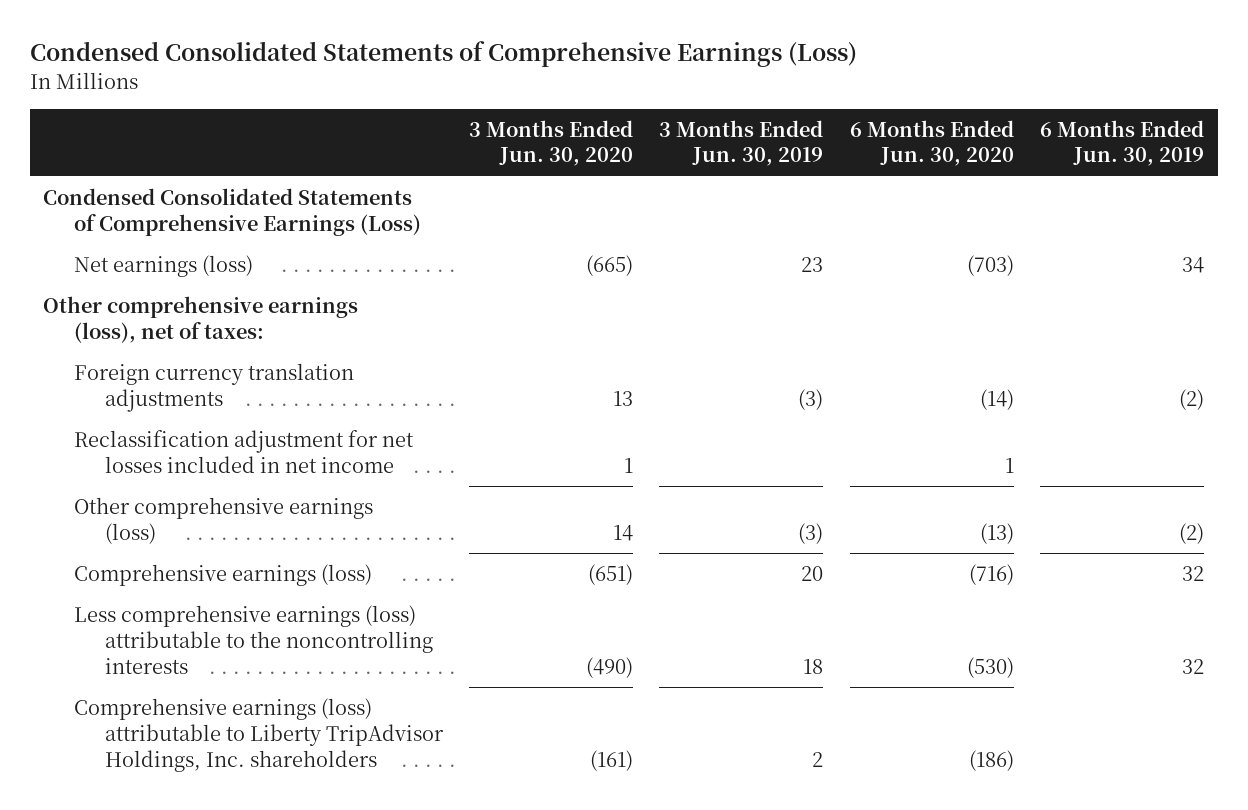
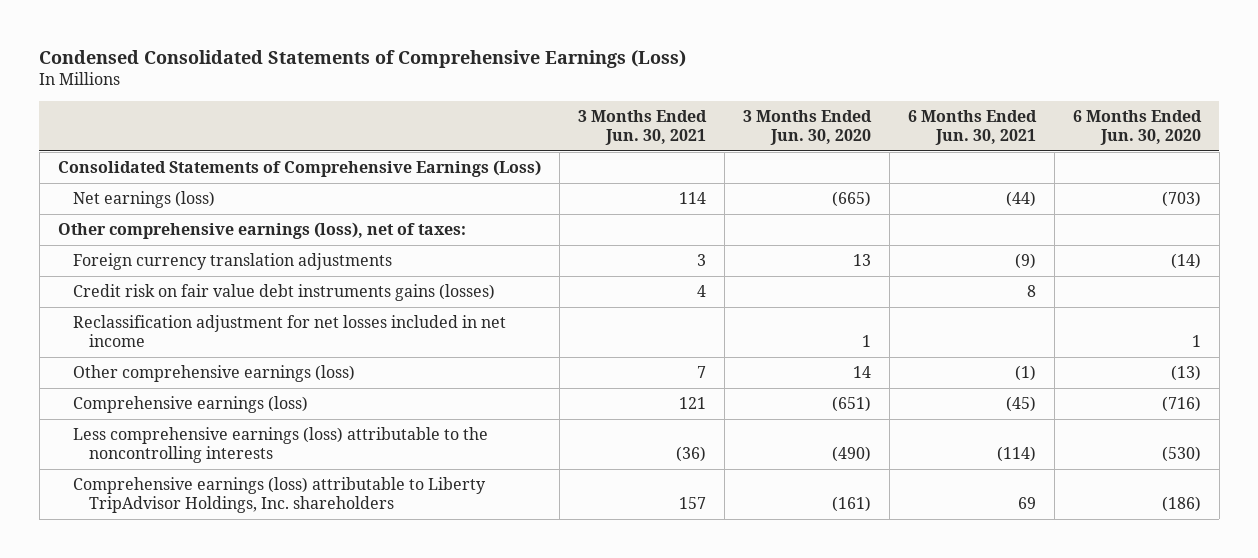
- | 3 Months Ended Jun. 30, 2020 | 3 Months Ended Jun. 30, 2019 | 6 Months Ended Jun. 30, 2020 | 6 Months Ended Jun. 30, 2019
+ | 3 Months Ended Jun. 30, 2021 | 3 Months Ended Jun. 30, 2020 | 6 Months Ended Jun. 30, 2021 | 6 Months Ended Jun. 30, 2020
- Condensed Consolidated Statements of Comprehensive Earnings (Loss)
+ Consolidated Statements of Comprehensive Earnings (Loss)
+ Credit risk on fair value debt instruments gains (losses) | 4 | | 8 |

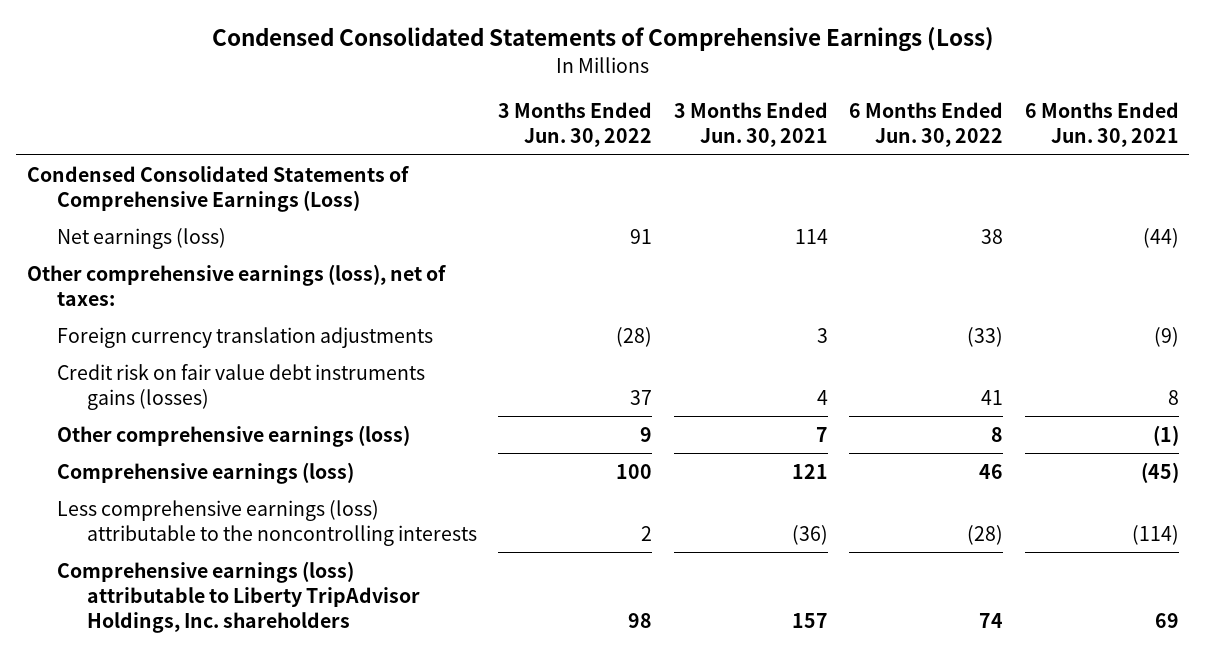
- | 3 Months Ended Jun. 30, 2021 | 3 Months Ended Jun. 30, 2020 | 6 Months Ended Jun. 30, 2021 | 6 Months Ended Jun. 30, 2020
+ | 3 Months Ended Jun. 30, 2022 | 3 Months Ended Jun. 30, 2021 | 6 Months Ended Jun. 30, 2022 | 6 Months Ended Jun. 30, 2021
- Consolidated Statements of Comprehensive Earnings (Loss)
+ Condensed Consolidated Statements of Comprehensive Earnings (Loss)
- Reclassification adjustment for net losses included in net income | | 1 | | 1

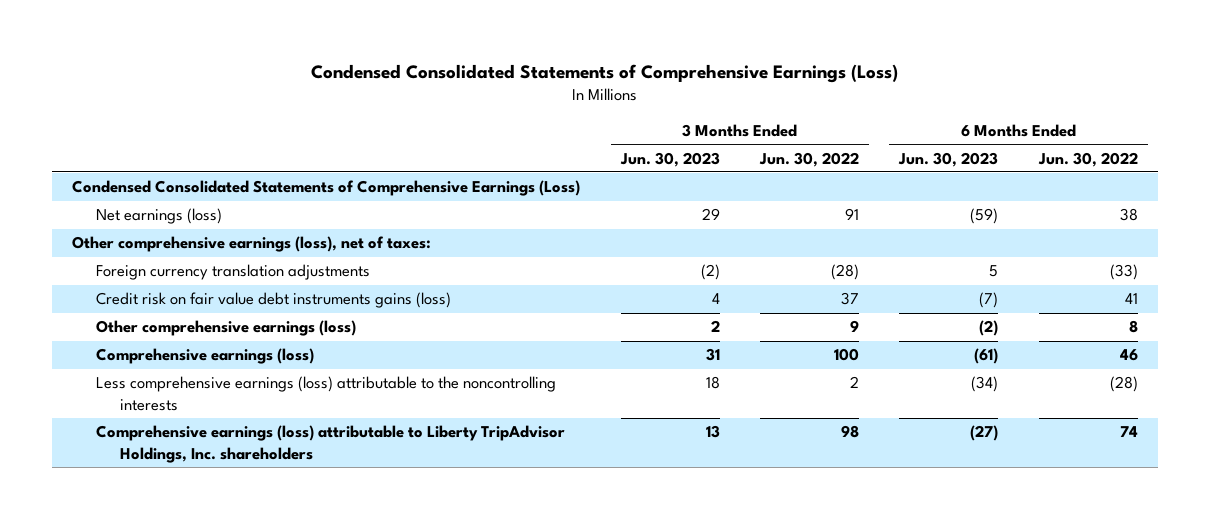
- | 3 Months Ended Jun. 30, 2022 | 3 Months Ended Jun. 30, 2021 | 6 Months Ended Jun. 30, 2022 | 6 Months Ended Jun. 30, 2021
+ | 3 Months Ended Jun. 30, 2023 | 3 Months Ended Jun. 30, 2022 | 6 Months Ended Jun. 30, 2023 | 6 Months Ended Jun. 30, 2022
- Credit risk on fair value debt instruments gains (losses) | 37 | 4 | 41 | 8
+ Credit risk on fair value debt instruments gains (loss) | 4 | 37 | (7) | 41

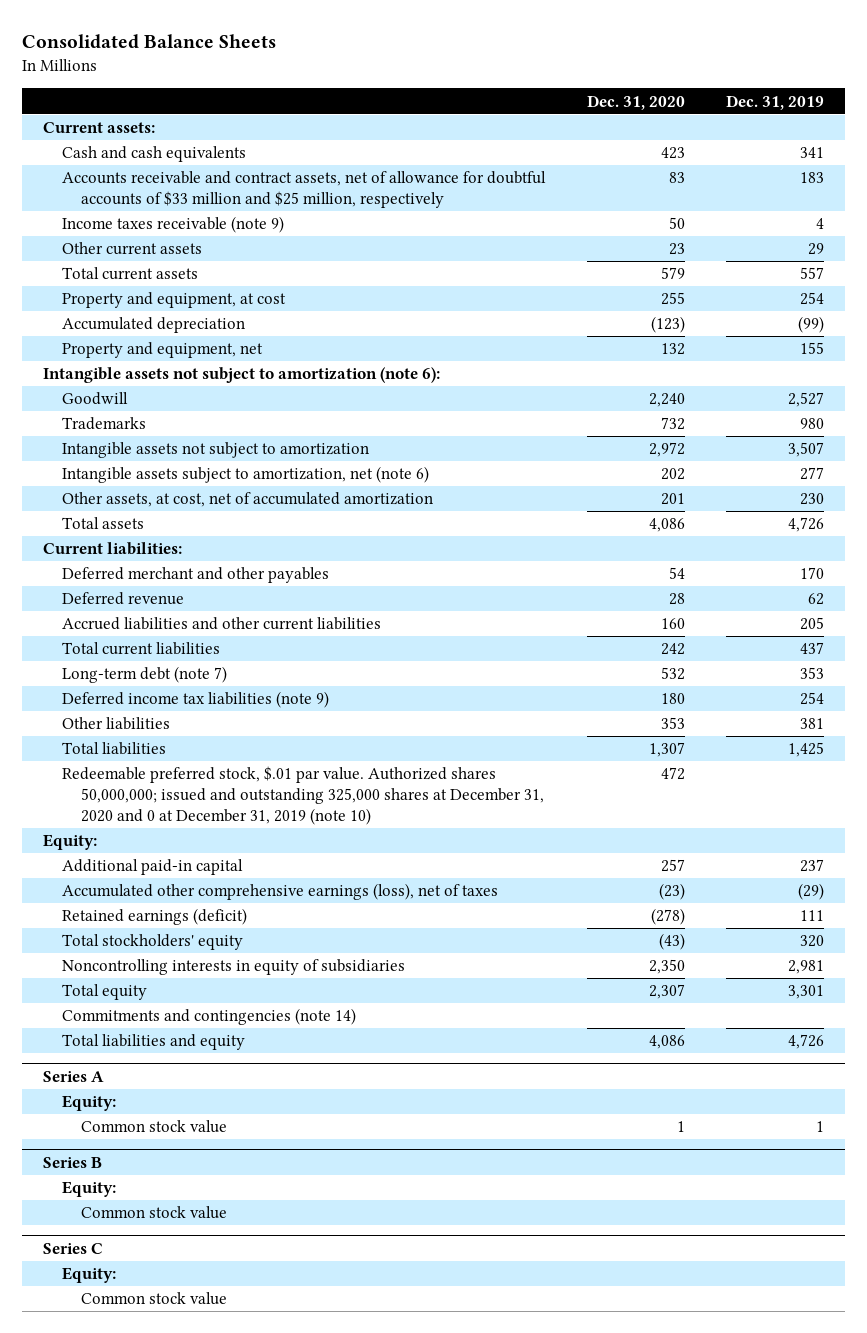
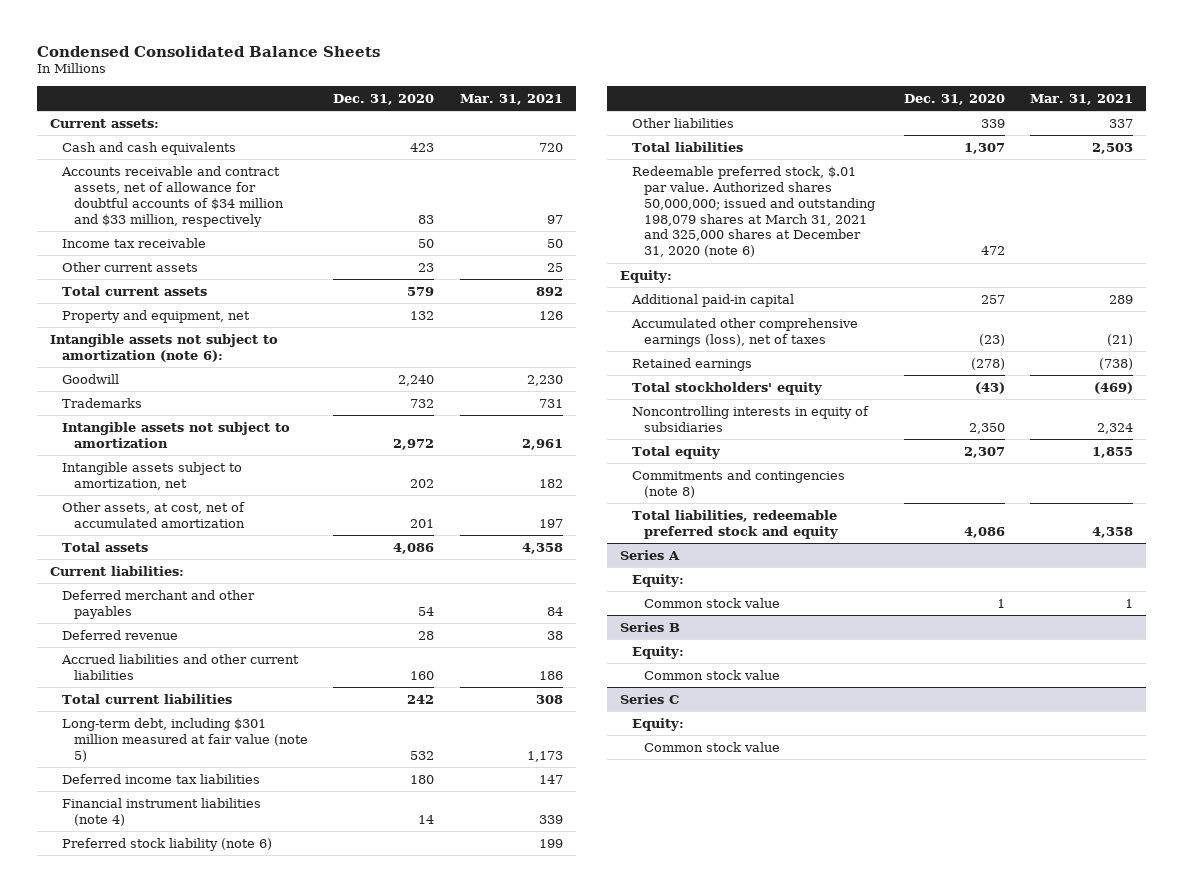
- Consolidated Balance Sheets
+ Condensed Consolidated Balance Sheets
- | Dec. 31, 2020 | Dec. 31, 2019
+ | Dec. 31, 2020 | Mar. 31, 2021
- Accounts receivable and contract assets, net of allowance for doubtful accounts of $33 million and $25 million, respectively | 83 | 183
- Income taxes receivable (note 9) | 50 | 4
+ Accounts receivable and contract assets, net of allowance for doubtful accounts of $34 million and $33 million, respectively | 83 | 97
+ Income tax receivable | 50 | 50
- Property and equipment, at cost | 255 | 254
- Accumulated depreciation | (123) | (99)
- Intangible assets subject to amortization, net (note 6) | 202 | 277
+ Intangible assets subject to amortization, net | 202 | 182
- Long-term debt (note 7) | 532 | 353
- Deferred income tax liabilities (note 9) | 180 | 254
- Other liabilities | 353 | 381
+ Long-term debt, including $301 million measured at fair value (note 5) | 532 | 1,173
+ Deferred income tax liabilities | 180 | 147
+ Financial instrument liabilities (note 4) | 14 | 339
+ Preferred stock liability (note 6) | | 199
+ Other liabilities | 339 | 337
- Redeemable preferred stock, $.01 par value. Authorized shares 50,000,000; issued and outstanding 325,000 shares at December 31, 2020 and 0 at December 31, 2019 (note 10) | 472 |
+ Redeemable preferred stock, $.01 par value. Authorized shares 50,000,000; issued and outstanding 198,079 shares at March 31, 2021 and 325,000 shares at December 31, 2020 (note 6) | 472 |
- Retained earnings (deficit) | (278) | 111
+ Retained earnings | (278) | (738)
- Commitments and contingencies (note 14)
- Total liabilities and equity | 4,086 | 4,726
+ Commitments and contingencies (note 8)
+ Total liabilities, redeemable preferred stock and equity | 4,086 | 4,358

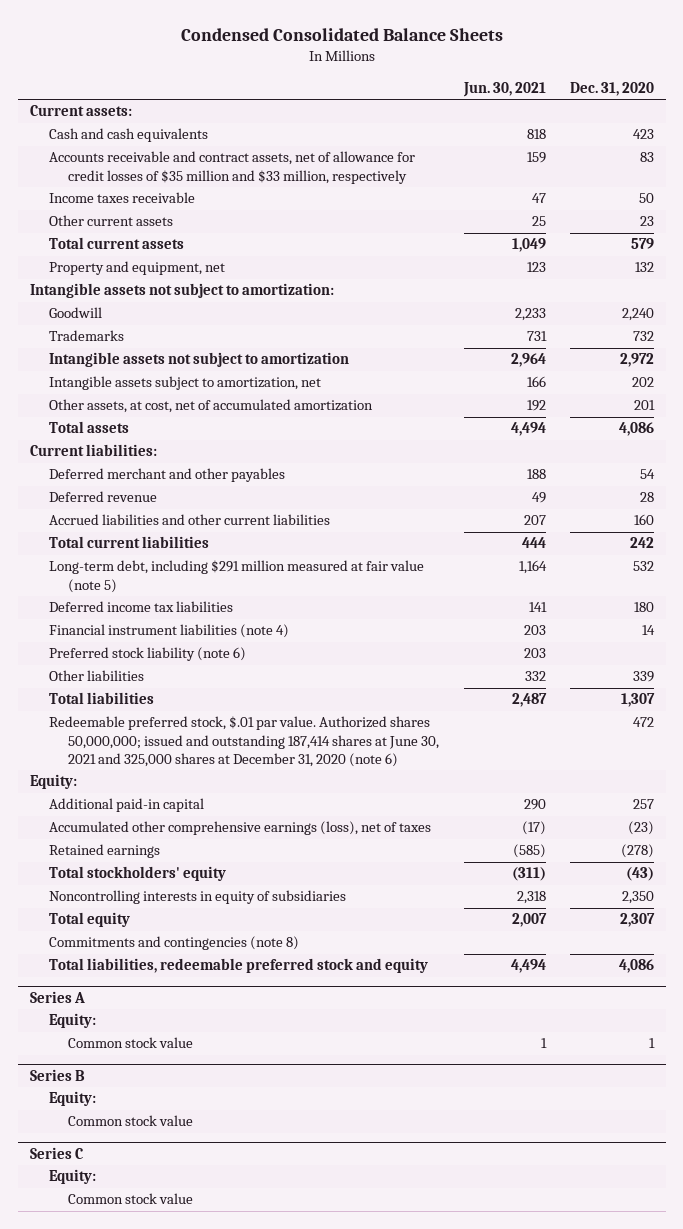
- | Dec. 31, 2020 | Mar. 31, 2021
+ | Jun. 30, 2021 | Dec. 31, 2020
- Accounts receivable and contract assets, net of allowance for doubtful accounts of $34 million and $33 million, respectively | 83 | 97
- Income tax receivable | 50 | 50
+ Accounts receivable and contract assets, net of allowance for credit losses of $35 million and $33 million, respectively | 159 | 83
+ Income taxes receivable | 47 | 50
- Intangible assets not subject to amortization (note 6):
+ Intangible assets not subject to amortization:
- Long-term debt, including $301 million measured at fair value (note 5) | 532 | 1,173
+ Long-term debt, including $291 million measured at fair value (note 5) | 1,164 | 532
- Redeemable preferred stock, $.01 par value. Authorized shares 50,000,000; issued and outstanding 198,079 shares at March 31, 2021 and 325,000 shares at December 31, 2020 (note 6) | 472 |
+ Redeemable preferred stock, $.01 par value. Authorized shares 50,000,000; issued and outstanding 187,414 shares at June 30, 2021 and 325,000 shares at December 31, 2020 (note 6) | | 472

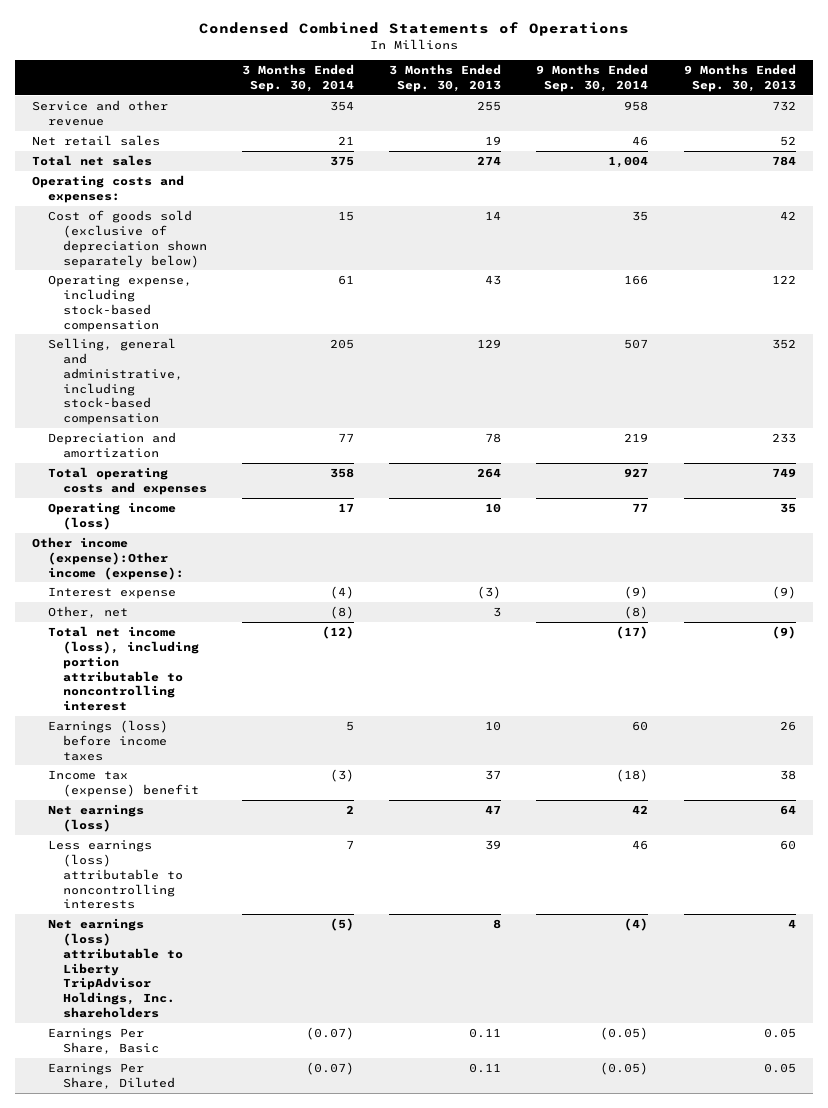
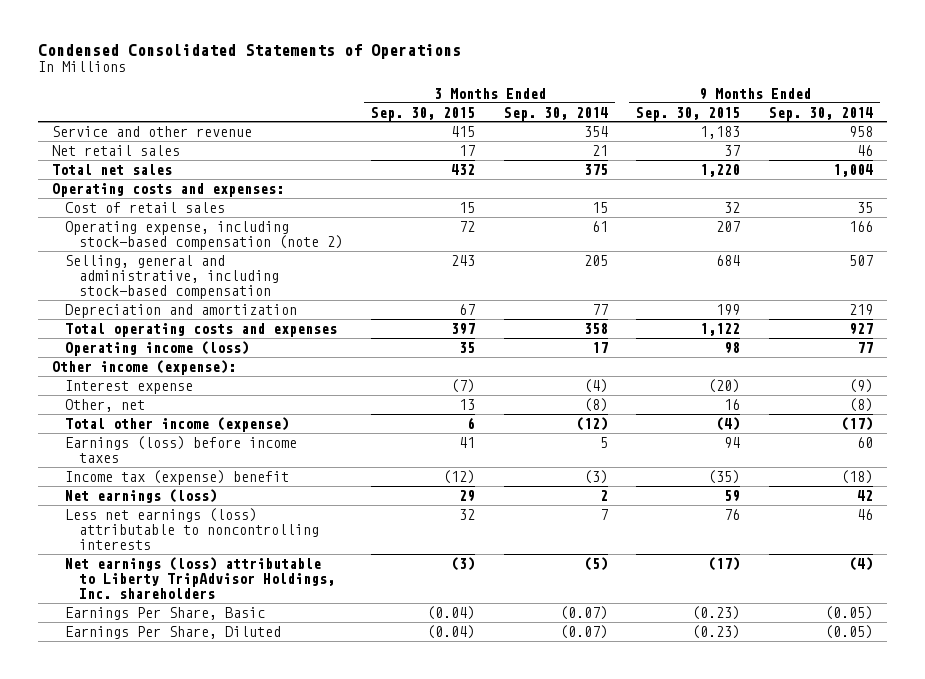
- Condensed Combined Statements of Operations
+ Condensed Consolidated Statements of Operations
- | 3 Months Ended Sep. 30, 2014 | 3 Months Ended Sep. 30, 2013 | 9 Months Ended Sep. 30, 2014 | 9 Months Ended Sep. 30, 2013
+ | 3 Months Ended Sep. 30, 2015 | 3 Months Ended Sep. 30, 2014 | 9 Months Ended Sep. 30, 2015 | 9 Months Ended Sep. 30, 2014
- Cost of goods sold (exclusive of depreciation shown separately below) | 15 | 14 | 35 | 42
- Operating expense, including stock-based compensation | 61 | 43 | 166 | 122
+ Cost of retail sales | 15 | 15 | 32 | 35
+ Operating expense, including stock-based compensation (note 2) | 72 | 61 | 207 | 166
- Other income (expense):Other income (expense):
+ Other income (expense):
- Total net income (loss), including portion attributable to noncontrolling interest | (12) | | (17) | (9)
+ Total other income (expense) | 6 | (12) | (4) | (17)
- Less earnings (loss) attributable to noncontrolling interests | 7 | 39 | 46 | 60
+ Less net earnings (loss) attributable to noncontrolling interests | 32 | 7 | 76 | 46

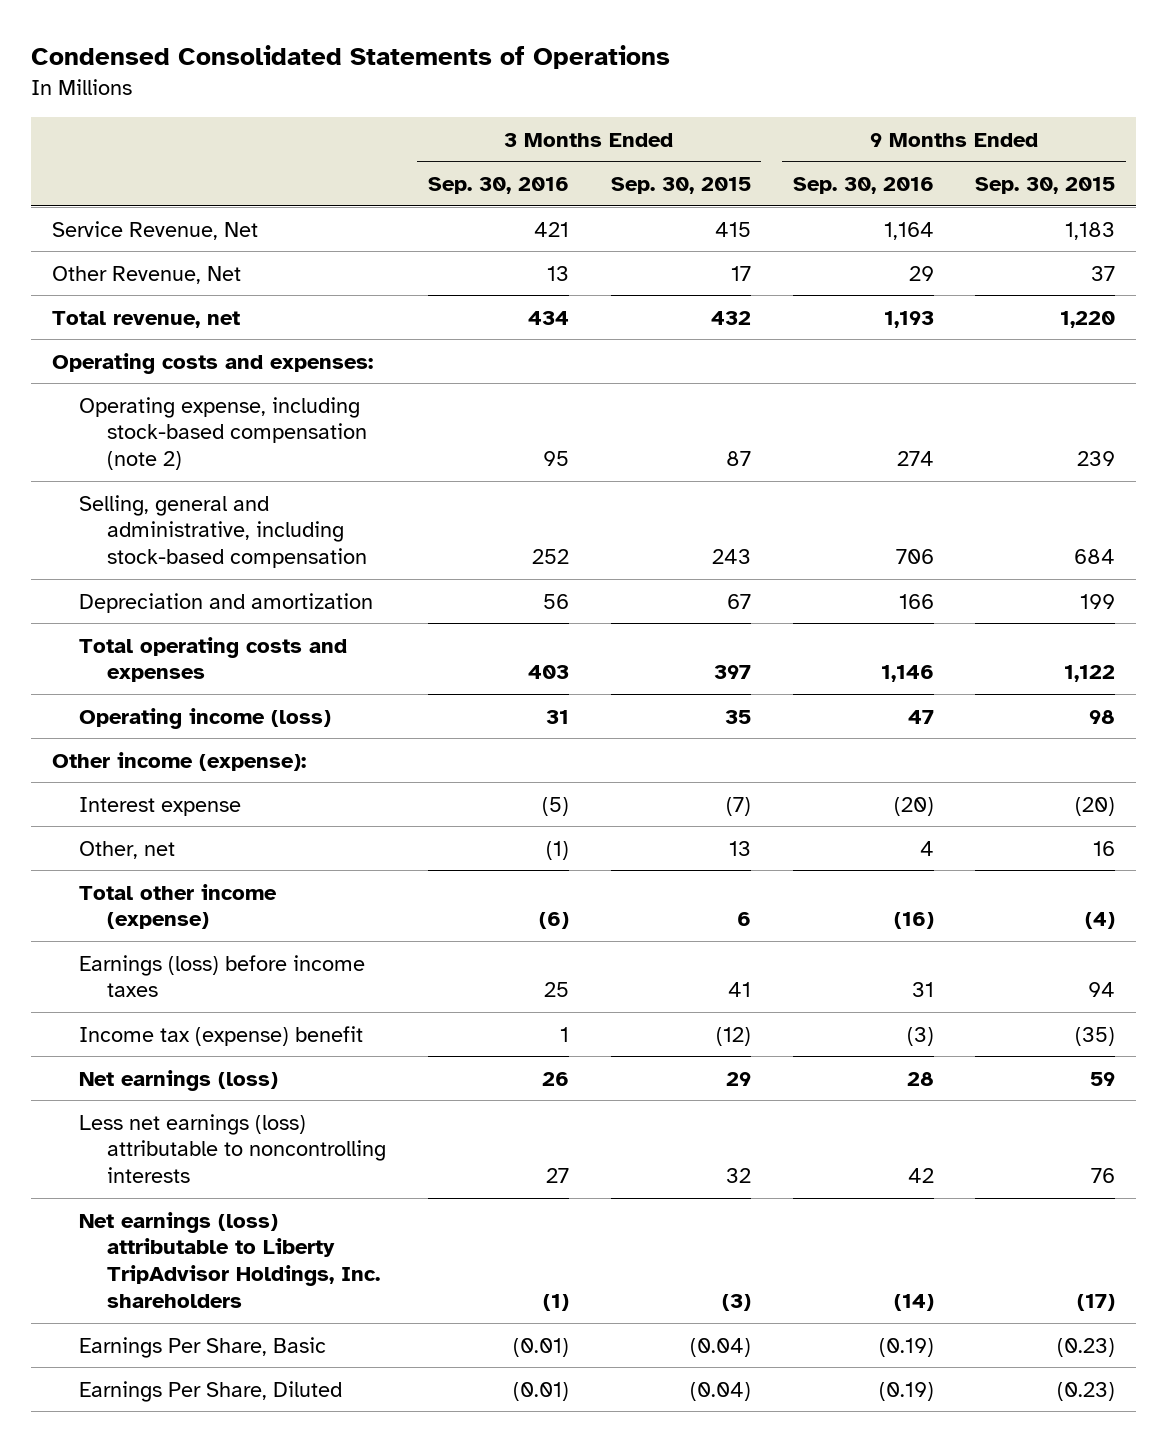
- | 3 Months Ended Sep. 30, 2015 | 3 Months Ended Sep. 30, 2014 | 9 Months Ended Sep. 30, 2015 | 9 Months Ended Sep. 30, 2014
+ | 3 Months Ended Sep. 30, 2016 | 3 Months Ended Sep. 30, 2015 | 9 Months Ended Sep. 30, 2016 | 9 Months Ended Sep. 30, 2015
- Service and other revenue | 415 | 354 | 1,183 | 958
- Net retail sales | 17 | 21 | 37 | 46
- Total net sales | 432 | 375 | 1,220 | 1,004
+ Service Revenue, Net | 421 | 415 | 1,164 | 1,183
+ Other Revenue, Net | 13 | 17 | 29 | 37
+ Total revenue, net | 434 | 432 | 1,193 | 1,220
- Cost of retail sales | 15 | 15 | 32 | 35
- Operating expense, including stock-based compensation (note 2) | 72 | 61 | 207 | 166
+ Operating expense, including stock-based compensation (note 2) | 95 | 87 | 274 | 239

